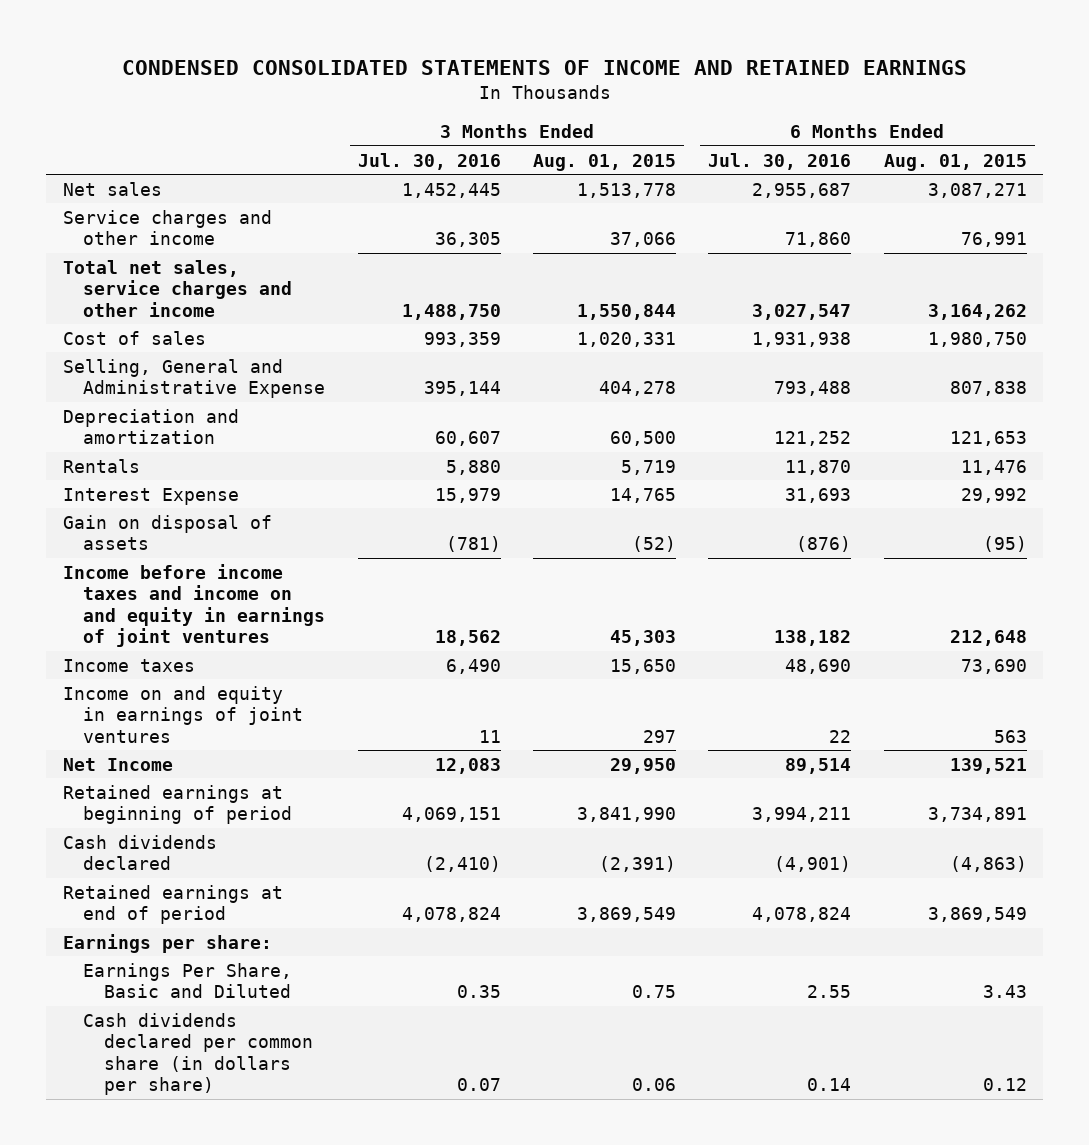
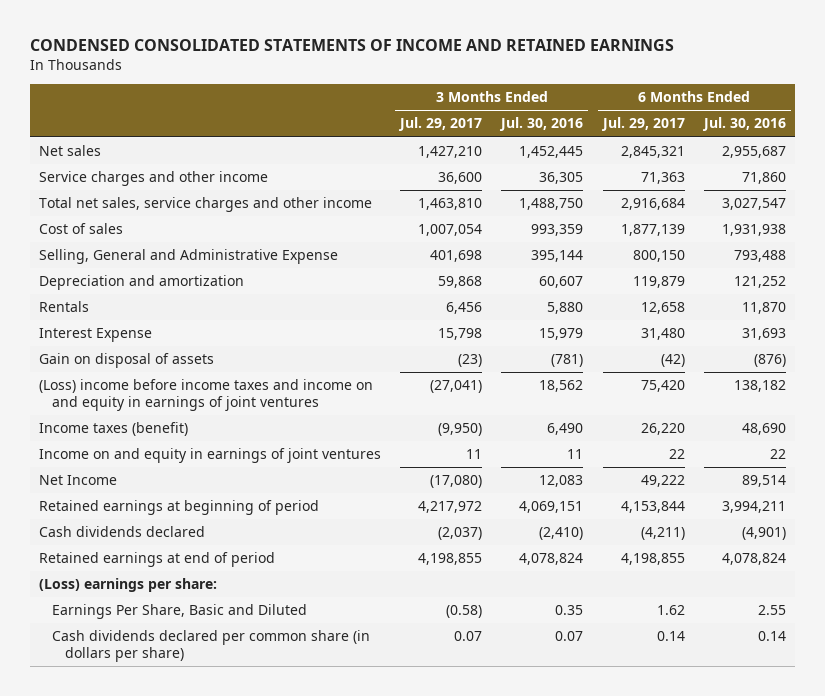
- | 3 Months Ended Jul. 30, 2016 | 3 Months Ended Aug. 01, 2015 | 6 Months Ended Jul. 30, 2016 | 6 Months Ended Aug. 01, 2015
+ | 3 Months Ended Jul. 29, 2017 | 3 Months Ended Jul. 30, 2016 | 6 Months Ended Jul. 29, 2017 | 6 Months Ended Jul. 30, 2016
- Income before income taxes and income on and equity in earnings of joint ventures | 18,562 | 45,303 | 138,182 | 212,648
- Income taxes | 6,490 | 15,650 | 48,690 | 73,690
+ (Loss) income before income taxes and income on and equity in earnings of joint ventures | (27,041) | 18,562 | 75,420 | 138,182
+ Income taxes (benefit) | (9,950) | 6,490 | 26,220 | 48,690
- Earnings per share:
+ (Loss) earnings per share:

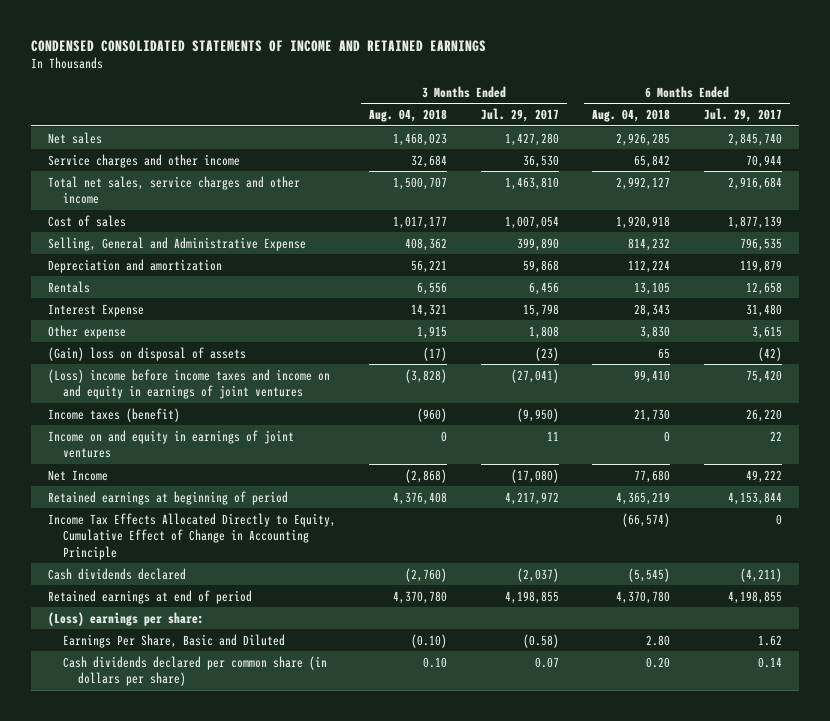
- | 3 Months Ended Jul. 29, 2017 | 3 Months Ended Jul. 30, 2016 | 6 Months Ended Jul. 29, 2017 | 6 Months Ended Jul. 30, 2016
+ | 3 Months Ended Aug. 04, 2018 | 3 Months Ended Jul. 29, 2017 | 6 Months Ended Aug. 04, 2018 | 6 Months Ended Jul. 29, 2017
- Net sales | 1,427,210 | 1,452,445 | 2,845,321 | 2,955,687
- Service charges and other income | 36,600 | 36,305 | 71,363 | 71,860
+ Net sales | 1,468,023 | 1,427,280 | 2,926,285 | 2,845,740
+ Service charges and other income | 32,684 | 36,530 | 65,842 | 70,944
- Selling, General and Administrative Expense | 401,698 | 395,144 | 800,150 | 793,488
+ Selling, General and Administrative Expense | 408,362 | 399,890 | 814,232 | 796,535
- Gain on disposal of assets | (23) | (781) | (42) | (876)
+ Other expense | 1,915 | 1,808 | 3,830 | 3,615
+ (Gain) loss on disposal of assets | (17) | (23) | 65 | (42)
+ Income Tax Effects Allocated Directly to Equity, Cumulative Effect of Change in Accounting Principle | | | (66,574) | 0

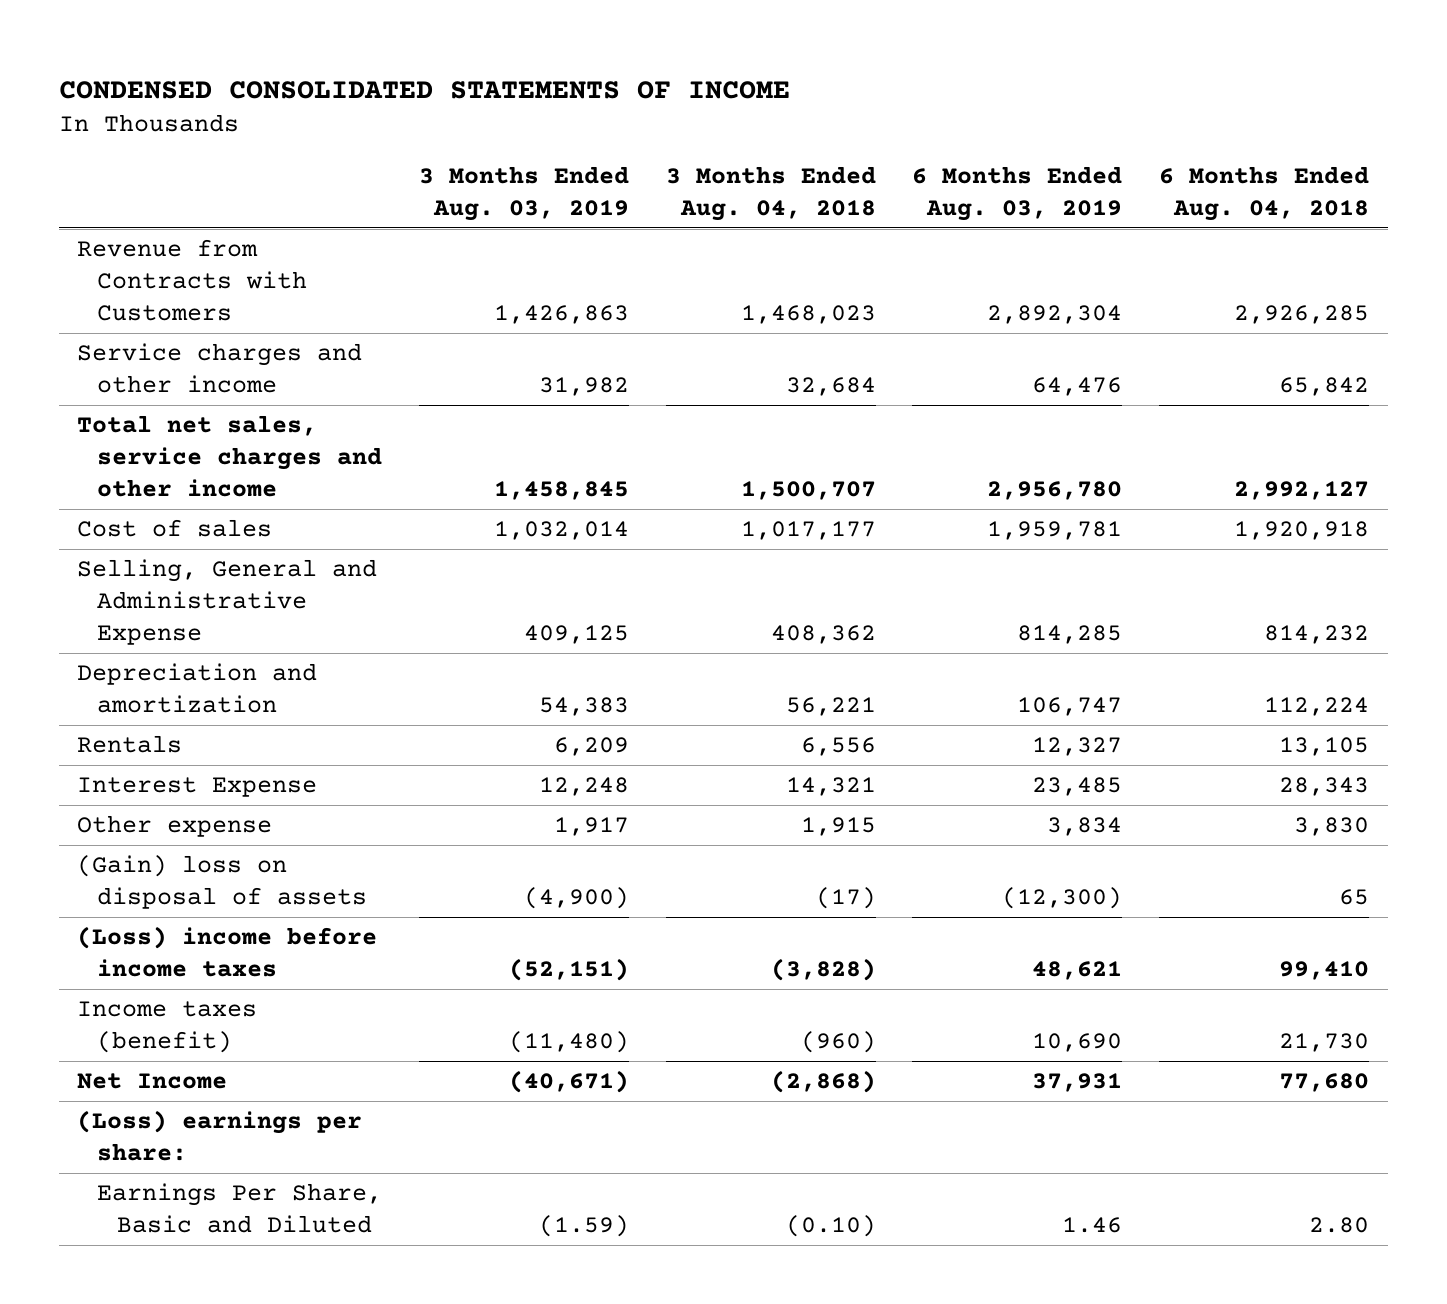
- CONDENSED CONSOLIDATED STATEMENTS OF INCOME AND RETAINED EARNINGS
+ CONDENSED CONSOLIDATED STATEMENTS OF INCOME
- | 3 Months Ended Aug. 04, 2018 | 3 Months Ended Jul. 29, 2017 | 6 Months Ended Aug. 04, 2018 | 6 Months Ended Jul. 29, 2017
+ | 3 Months Ended Aug. 03, 2019 | 3 Months Ended Aug. 04, 2018 | 6 Months Ended Aug. 03, 2019 | 6 Months Ended Aug. 04, 2018
- Net sales | 1,468,023 | 1,427,280 | 2,926,285 | 2,845,740
+ Revenue from Contracts with Customers | 1,426,863 | 1,468,023 | 2,892,304 | 2,926,285
- (Loss) income before income taxes and income on and equity in earnings of joint ventures | (3,828) | (27,041) | 99,410 | 75,420
+ (Loss) income before income taxes | (52,151) | (3,828) | 48,621 | 99,410
- Income on and equity in earnings of joint ventures | 0 | 11 | 0 | 22
- Retained earnings at beginning of period | 4,376,408 | 4,217,972 | 4,365,219 | 4,153,844
- Income Tax Effects Allocated Directly to Equity, Cumulative Effect of Change in Accounting Principle | | | (66,574) | 0
- Cash dividends declared | (2,760) | (2,037) | (5,545) | (4,211)
- Retained earnings at end of period | 4,370,780 | 4,198,855 | 4,370,780 | 4,198,855
- Cash dividends declared per common share (in dollars per share) | 0.10 | 0.07 | 0.20 | 0.14

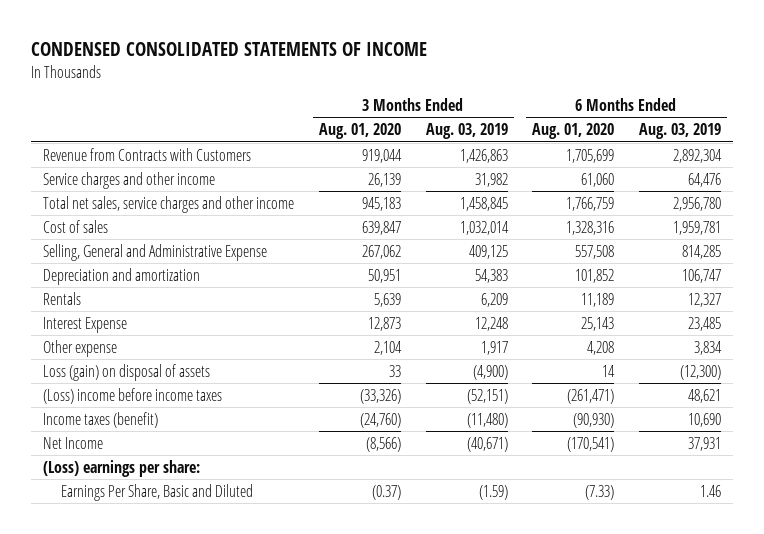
- | 3 Months Ended Aug. 03, 2019 | 3 Months Ended Aug. 04, 2018 | 6 Months Ended Aug. 03, 2019 | 6 Months Ended Aug. 04, 2018
+ | 3 Months Ended Aug. 01, 2020 | 3 Months Ended Aug. 03, 2019 | 6 Months Ended Aug. 01, 2020 | 6 Months Ended Aug. 03, 2019
- (Gain) loss on disposal of assets | (4,900) | (17) | (12,300) | 65
+ Loss (gain) on disposal of assets | 33 | (4,900) | 14 | (12,300)

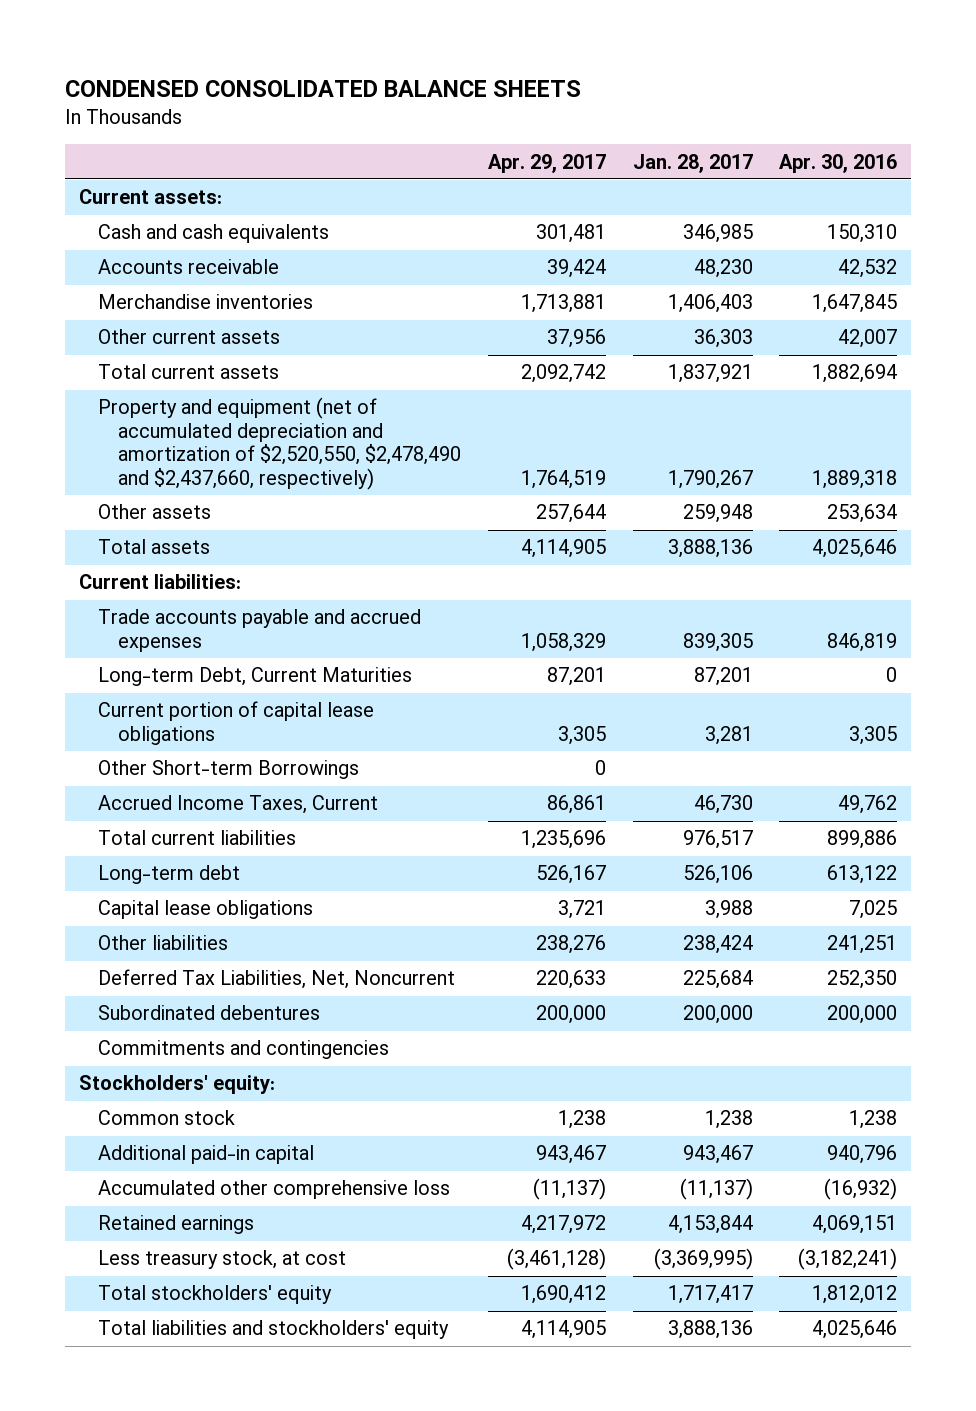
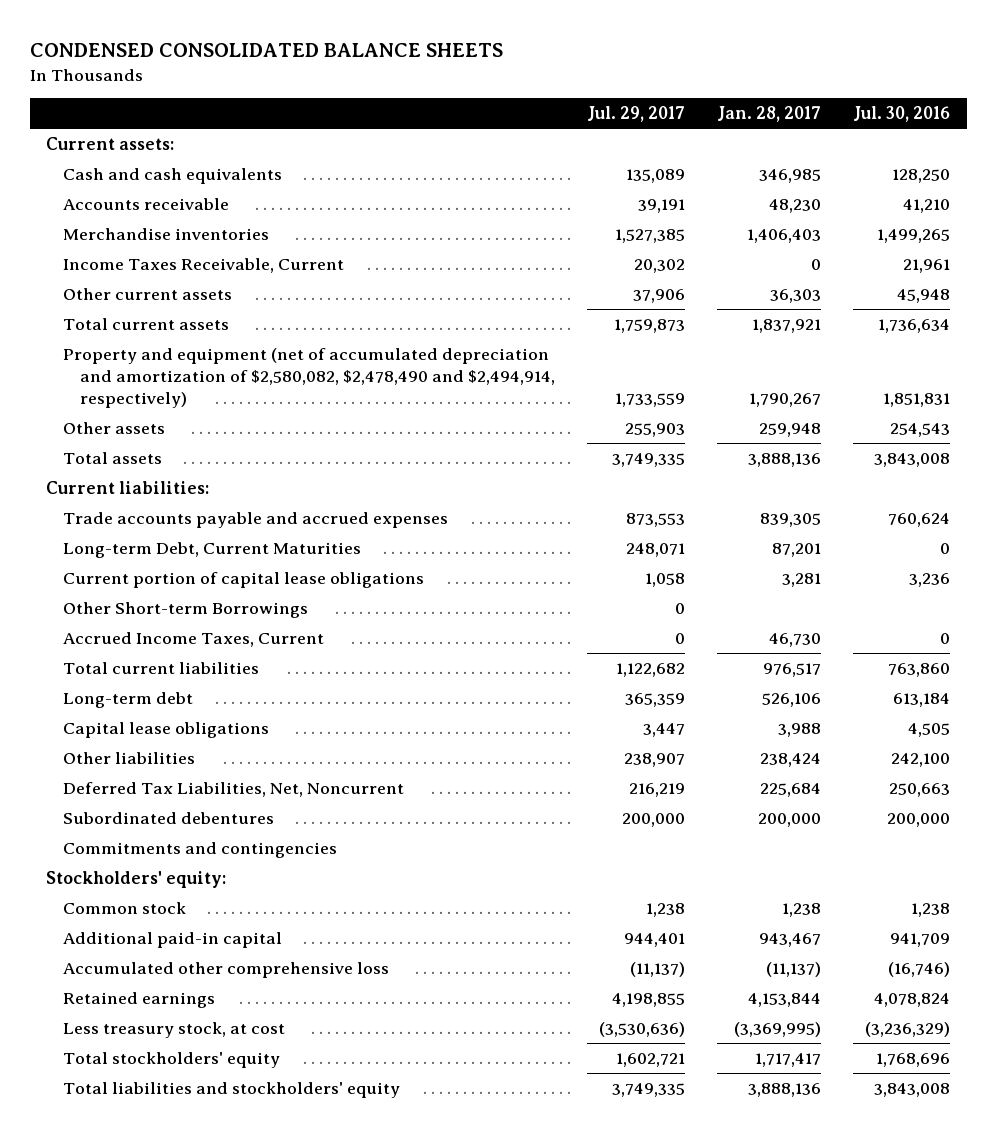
- | Apr. 29, 2017 | Jan. 28, 2017 | Apr. 30, 2016
+ | Jul. 29, 2017 | Jan. 28, 2017 | Jul. 30, 2016
+ Income Taxes Receivable, Current | 20,302 | 0 | 21,961
- Property and equipment (net of accumulated depreciation and amortization of $2,520,550, $2,478,490 and $2,437,660, respectively) | 1,764,519 | 1,790,267 | 1,889,318
+ Property and equipment (net of accumulated depreciation and amortization of $2,580,082, $2,478,490 and $2,494,914, respectively) | 1,733,559 | 1,790,267 | 1,851,831

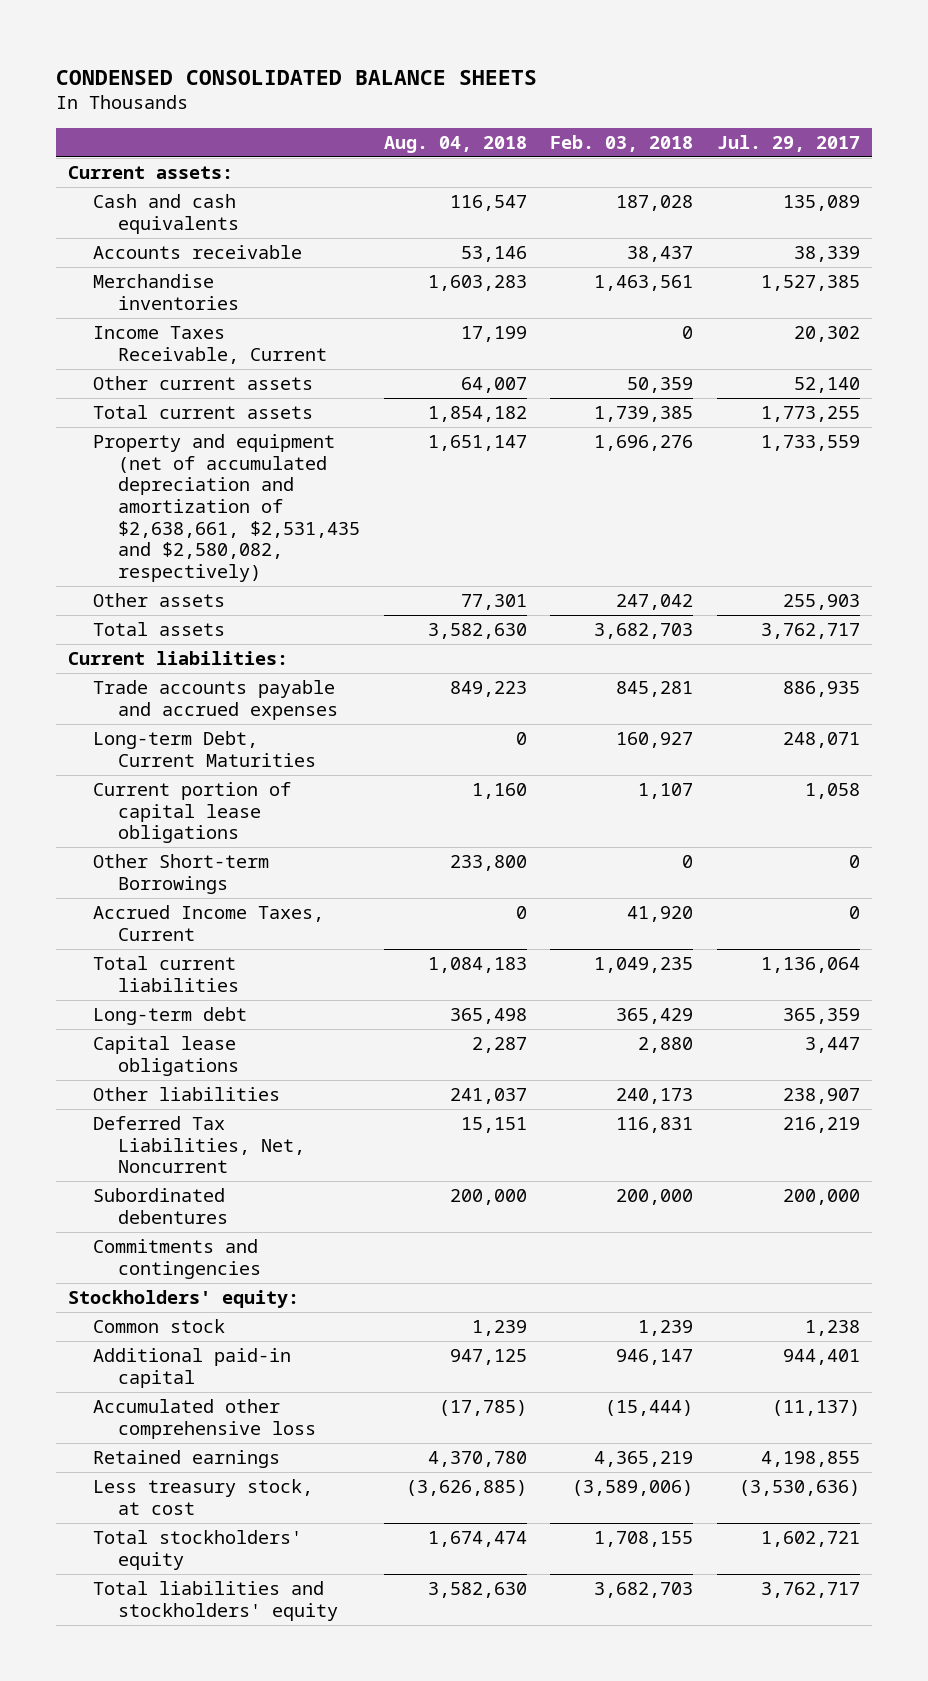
- | Jul. 29, 2017 | Jan. 28, 2017 | Jul. 30, 2016
+ | Aug. 04, 2018 | Feb. 03, 2018 | Jul. 29, 2017
- Accounts receivable | 39,191 | 48,230 | 41,210
+ Accounts receivable | 53,146 | 38,437 | 38,339
- Other current assets | 37,906 | 36,303 | 45,948
- Total current assets | 1,759,873 | 1,837,921 | 1,736,634
- Property and equipment (net of accumulated depreciation and amortization of $2,580,082, $2,478,490 and $2,494,914, respectively) | 1,733,559 | 1,790,267 | 1,851,831
+ Other current assets | 64,007 | 50,359 | 52,140
+ Total current assets | 1,854,182 | 1,739,385 | 1,773,255
+ Property and equipment (net of accumulated depreciation and amortization of $2,638,661, $2,531,435 and $2,580,082, respectively) | 1,651,147 | 1,696,276 | 1,733,559
- Total assets | 3,749,335 | 3,888,136 | 3,843,008
+ Total assets | 3,582,630 | 3,682,703 | 3,762,717
- Trade accounts payable and accrued expenses | 873,553 | 839,305 | 760,624
+ Trade accounts payable and accrued expenses | 849,223 | 845,281 | 886,935
- Total current liabilities | 1,122,682 | 976,517 | 763,860
+ Total current liabilities | 1,084,183 | 1,049,235 | 1,136,064
- Total liabilities and stockholders' equity | 3,749,335 | 3,888,136 | 3,843,008
+ Total liabilities and stockholders' equity | 3,582,630 | 3,682,703 | 3,762,717

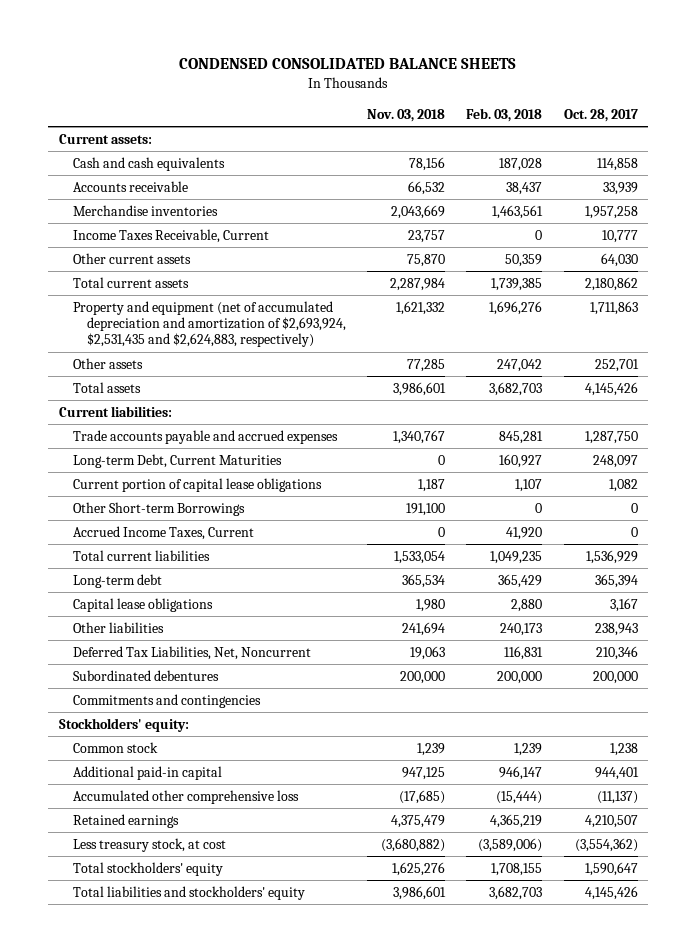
- | Aug. 04, 2018 | Feb. 03, 2018 | Jul. 29, 2017
+ | Nov. 03, 2018 | Feb. 03, 2018 | Oct. 28, 2017
- Property and equipment (net of accumulated depreciation and amortization of $2,638,661, $2,531,435 and $2,580,082, respectively) | 1,651,147 | 1,696,276 | 1,733,559
+ Property and equipment (net of accumulated depreciation and amortization of $2,693,924, $2,531,435 and $2,624,883, respectively) | 1,621,332 | 1,696,276 | 1,711,863

